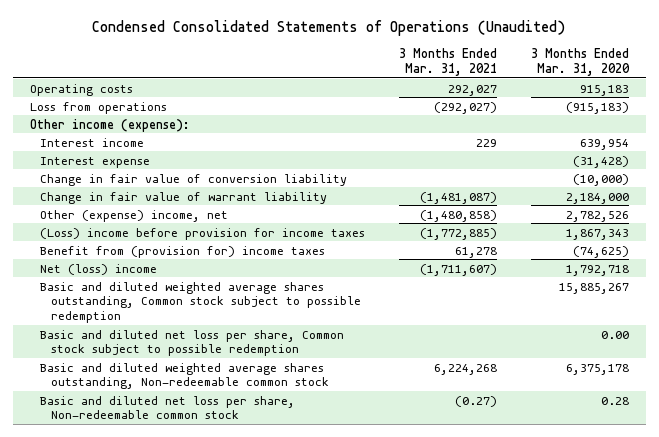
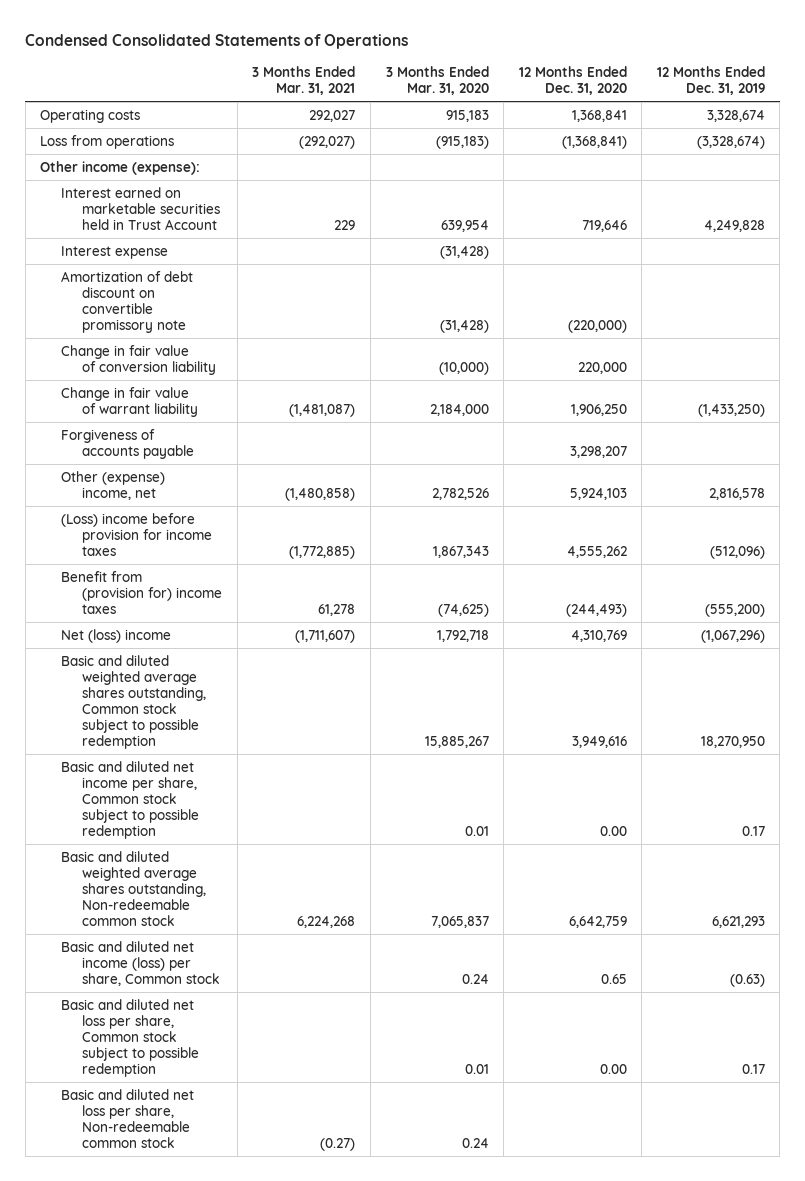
- Condensed Consolidated Statements of Operations (Unaudited)
+ Condensed Consolidated Statements of Operations
- | 3 Months Ended Mar. 31, 2021 | 3 Months Ended Mar. 31, 2020
+ | 3 Months Ended Mar. 31, 2021 | 3 Months Ended Mar. 31, 2020 | 12 Months Ended Dec. 31, 2020 | 12 Months Ended Dec. 31, 2019
- Interest income | 229 | 639,954
+ Interest earned on marketable securities held in Trust Account | 229 | 639,954 | 719,646 | 4,249,828
+ Amortization of debt discount on convertible promissory note | | (31,428) | (220,000) |
+ Forgiveness of accounts payable | | | 3,298,207 |
- Basic and diluted net loss per share, Common stock subject to possible redemption | | 0.00
- Basic and diluted weighted average shares outstanding, Non-redeemable common stock | 6,224,268 | 6,375,178
- Basic and diluted net loss per share, Non-redeemable common stock | (0.27) | 0.28
+ Basic and diluted net income per share, Common stock subject to possible redemption | | 0.01 | 0.00 | 0.17
+ Basic and diluted weighted average shares outstanding, Non-redeemable common stock | 6,224,268 | 7,065,837 | 6,642,759 | 6,621,293
+ Basic and diluted net income (loss) per share, Common stock | | 0.24 | 0.65 | (0.63)
+ Basic and diluted net loss per share, Common stock subject to possible redemption | | 0.01 | 0.00 | 0.17
+ Basic and diluted net loss per share, Non-redeemable common stock | (0.27) | 0.24 | |

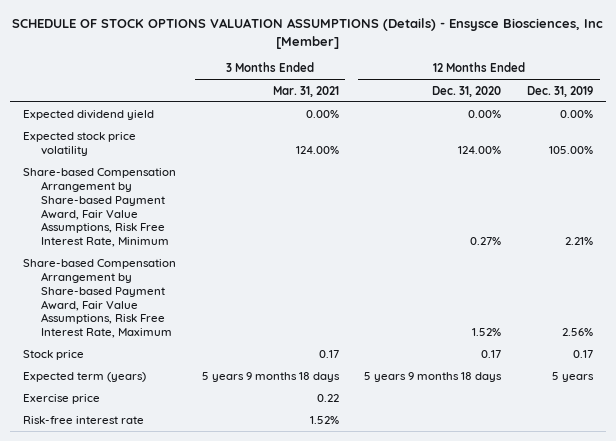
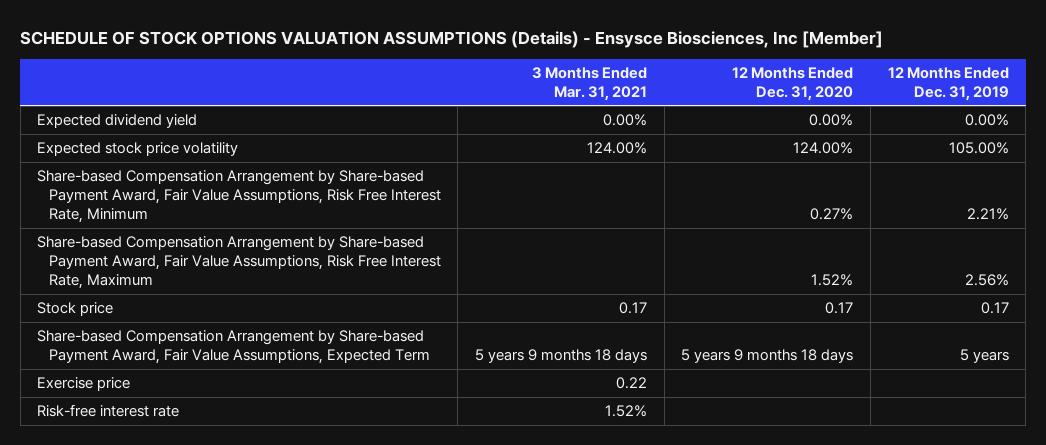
- Expected term (years) | 5 years 9 months 18 days | 5 years 9 months 18 days | 5 years
+ Share-based Compensation Arrangement by Share-based Payment Award, Fair Value Assumptions, Expected Term | 5 years 9 months 18 days | 5 years 9 months 18 days | 5 years

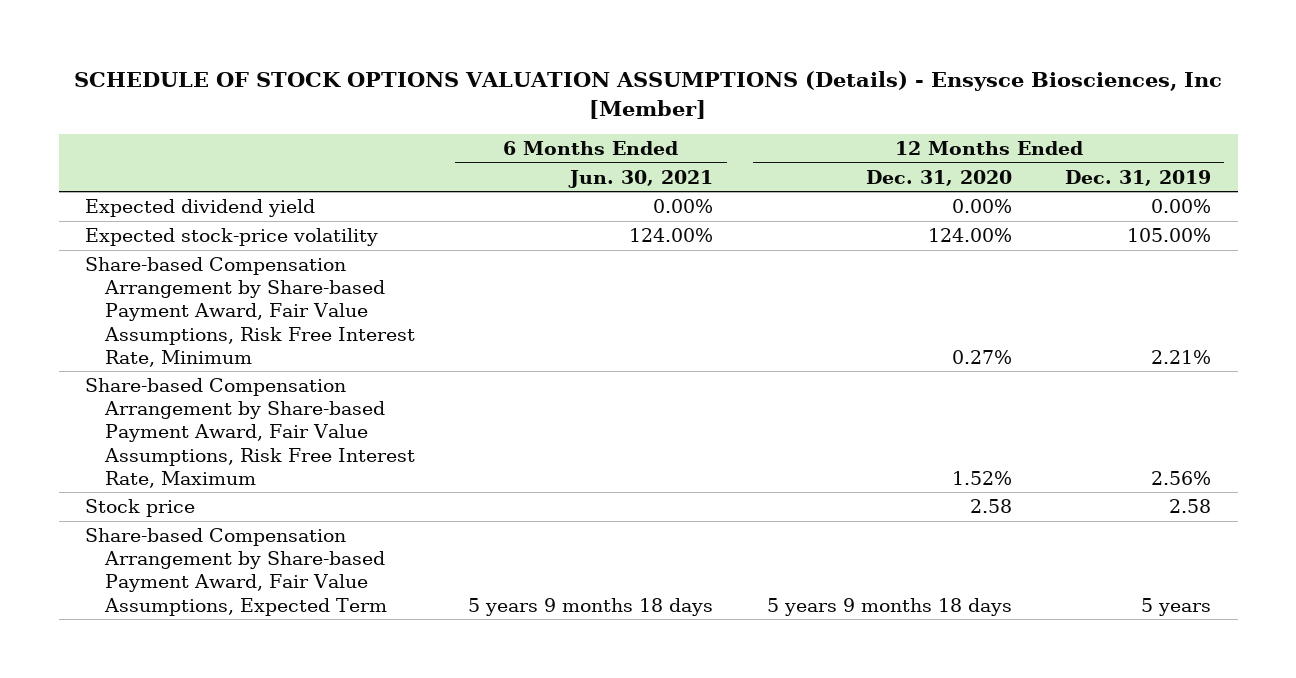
- | 3 Months Ended Mar. 31, 2021 | 12 Months Ended Dec. 31, 2020 | 12 Months Ended Dec. 31, 2019
+ | 6 Months Ended Jun. 30, 2021 | 12 Months Ended Dec. 31, 2020 | 12 Months Ended Dec. 31, 2019
- Expected stock price volatility | 124.00% | 124.00% | 105.00%
+ Expected stock-price volatility | 124.00% | 124.00% | 105.00%
- Stock price | 0.17 | 0.17 | 0.17
+ Stock price | | 2.58 | 2.58
- Exercise price | 0.22 | |
- Risk-free interest rate | 1.52% | |

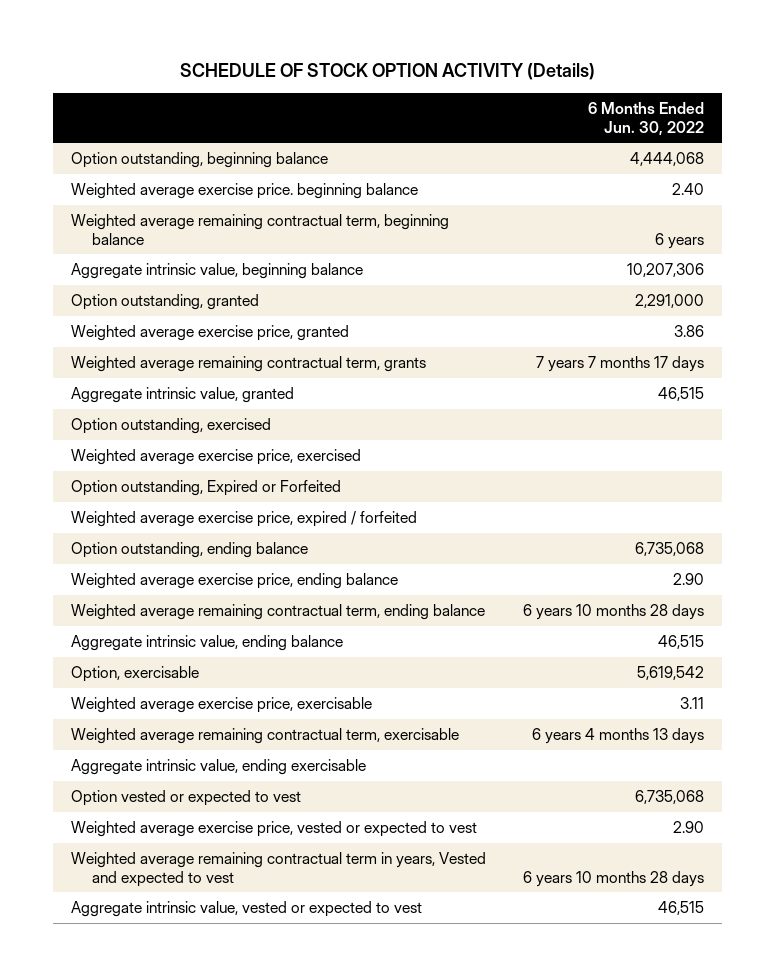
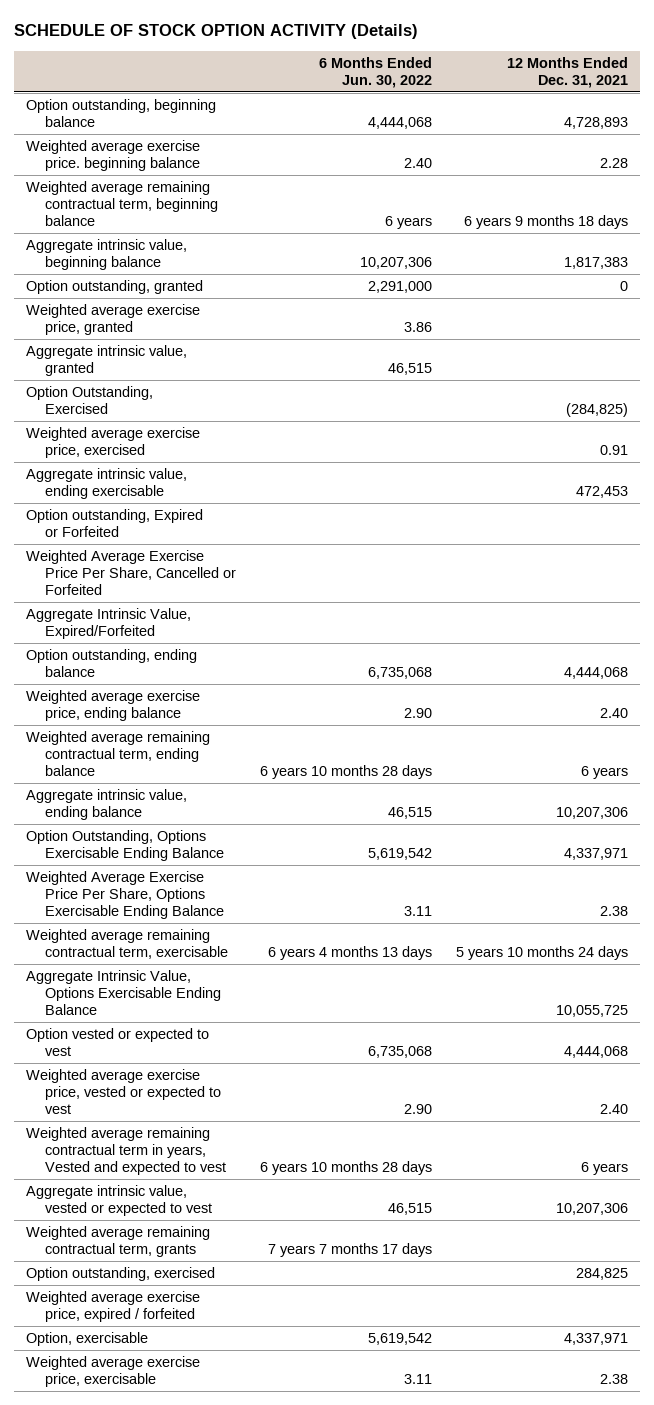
- | 6 Months Ended Jun. 30, 2022
+ | 6 Months Ended Jun. 30, 2022 | 12 Months Ended Dec. 31, 2021
+ Option Outstanding, Exercised | | (284,825)
moved up: Aggregate intrinsic value, ending exercisable | | 472,453
+ Weighted Average Exercise Price Per Share, Cancelled or Forfeited
+ Aggregate Intrinsic Value, Expired/Forfeited
+ Option Outstanding, Options Exercisable Ending Balance | 5,619,542 | 4,337,971
+ Weighted Average Exercise Price Per Share, Options Exercisable Ending Balance | 3.11 | 2.38
+ Aggregate Intrinsic Value, Options Exercisable Ending Balance | | 10,055,725
moved down: Weighted average remaining contractual term, grants | 7 years 7 months 17 days |
moved down: Option outstanding, exercised | | 284,825
moved down: Weighted average exercise price, expired / forfeited
moved down: Option, exercisable | 5,619,542 | 4,337,971
moved down: Weighted average exercise price, exercisable | 3.11 | 2.38

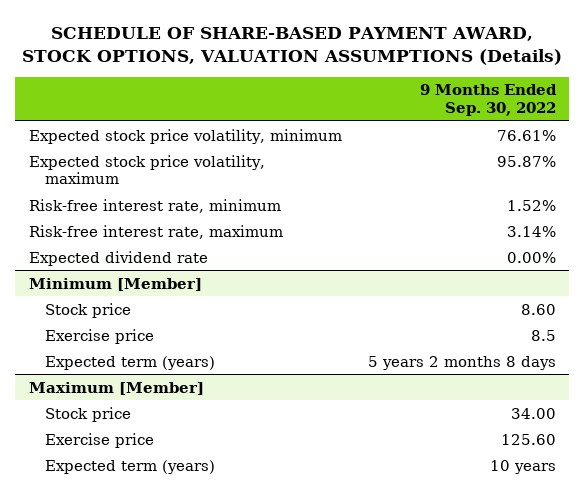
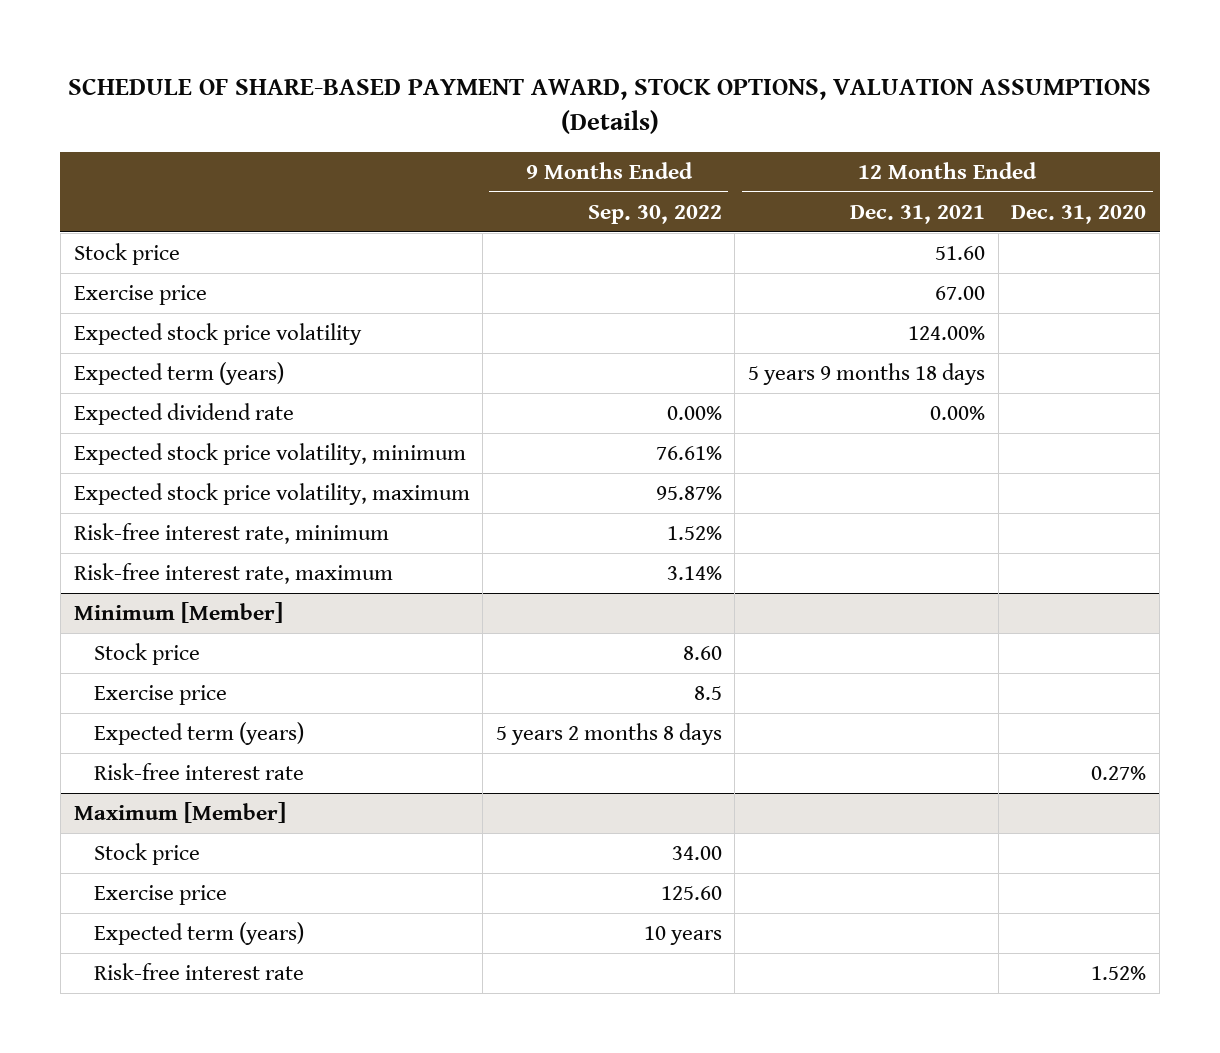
- | 9 Months Ended Sep. 30, 2022
+ | 9 Months Ended Sep. 30, 2022 | 12 Months Ended Dec. 31, 2021 | 12 Months Ended Dec. 31, 2020
+ Stock price | | 51.60 |
+ Exercise price | | 67.00 |
+ Expected stock price volatility | | 124.00% |
+ Expected term (years) | | 5 years 9 months 18 days |
moved up: Expected dividend rate | 0.00% | 0.00% |
@ Minimum [Member]
+ Risk-free interest rate | | | 0.27%
@ Maximum [Member]
+ Risk-free interest rate | | | 1.52%

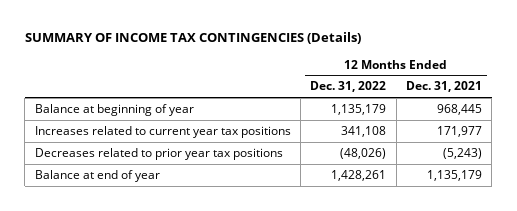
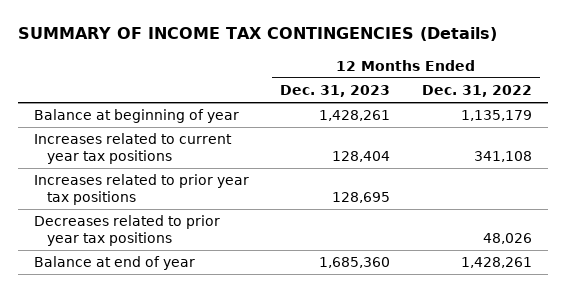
- | 12 Months Ended Dec. 31, 2022 | 12 Months Ended Dec. 31, 2021
+ | 12 Months Ended Dec. 31, 2023 | 12 Months Ended Dec. 31, 2022
- Decreases related to prior year tax positions | (48,026) | (5,243)
+ Increases related to prior year tax positions | 128,695 |
+ Decreases related to prior year tax positions | | 48,026

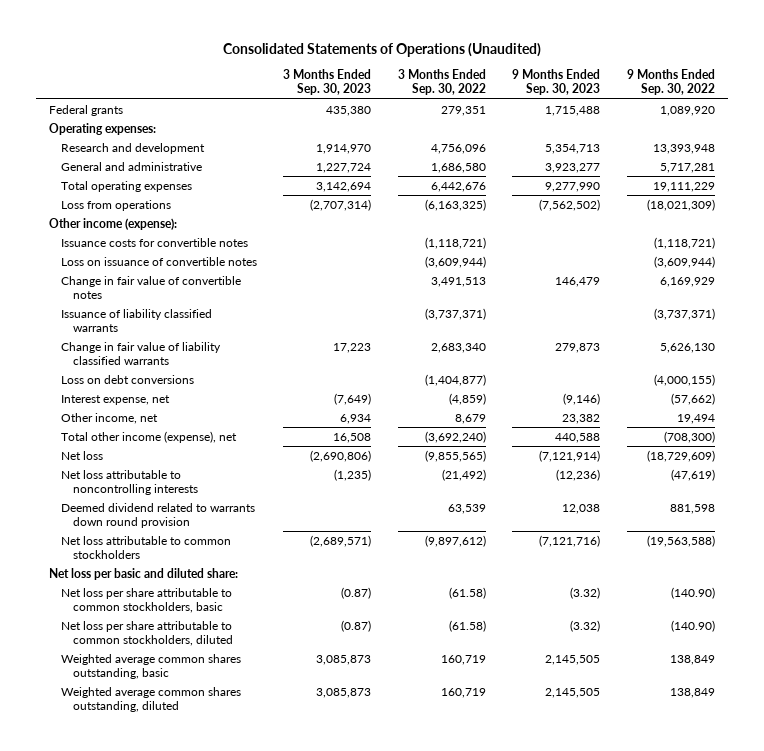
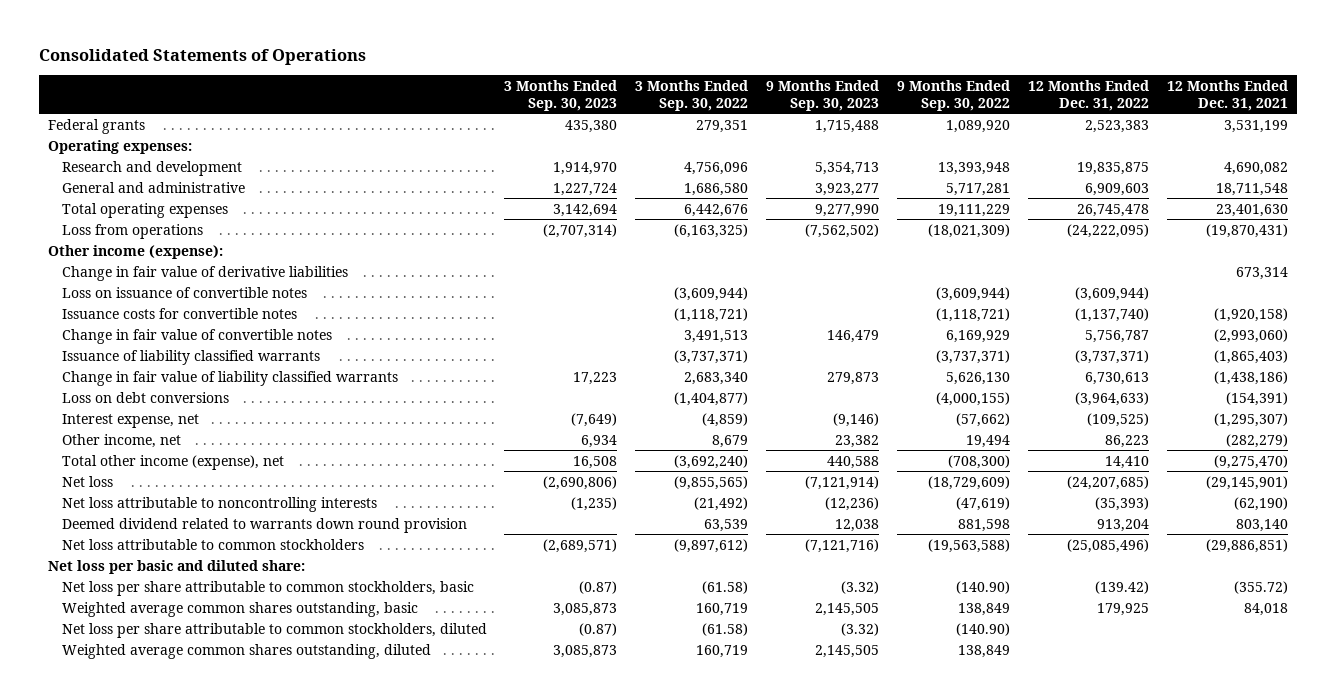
- Consolidated Statements of Operations (Unaudited)
+ Consolidated Statements of Operations
- | 3 Months Ended Sep. 30, 2023 | 3 Months Ended Sep. 30, 2022 | 9 Months Ended Sep. 30, 2023 | 9 Months Ended Sep. 30, 2022
+ | 3 Months Ended Sep. 30, 2023 | 3 Months Ended Sep. 30, 2022 | 9 Months Ended Sep. 30, 2023 | 9 Months Ended Sep. 30, 2022 | 12 Months Ended Dec. 31, 2022 | 12 Months Ended Dec. 31, 2021
+ Change in fair value of derivative liabilities | | | | | | 673,314
moved down: Issuance costs for convertible notes | | (1,118,721) | | (1,118,721) | (1,137,740) | (1,920,158)
moved down: Net loss per share attributable to common stockholders, diluted | (0.87) | (61.58) | (3.32) | (140.90) | |

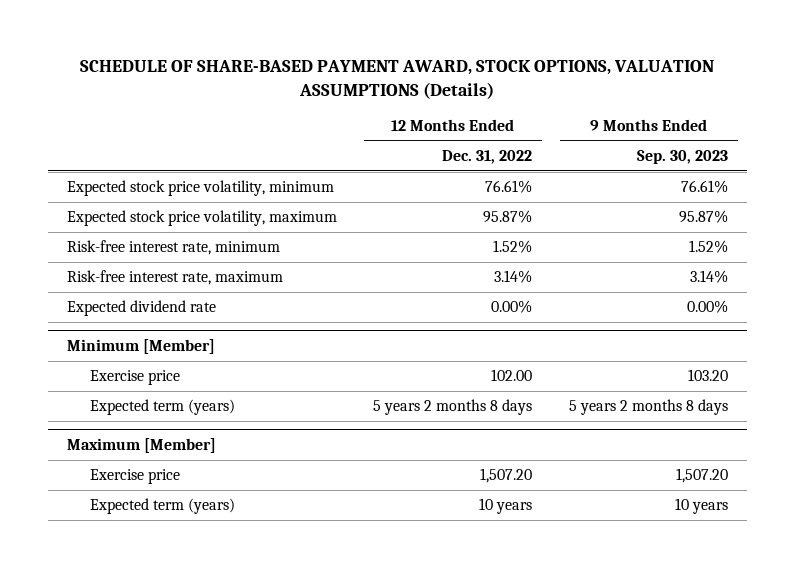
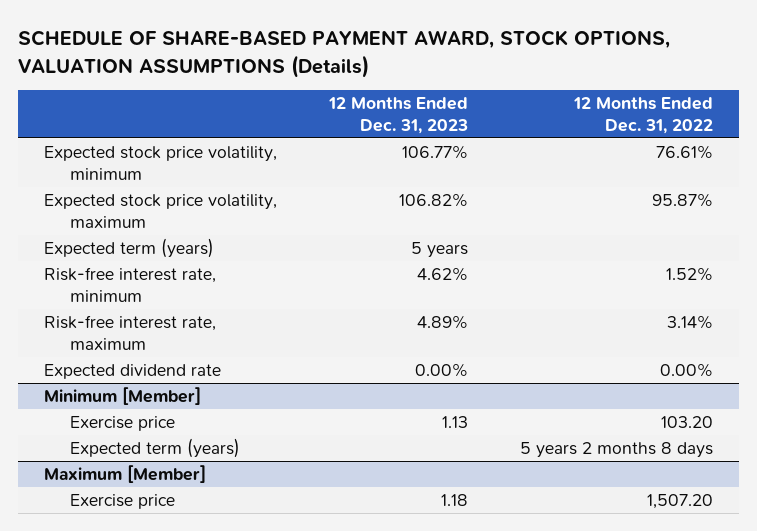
- | 12 Months Ended Dec. 31, 2022 | 9 Months Ended Sep. 30, 2023
+ | 12 Months Ended Dec. 31, 2023 | 12 Months Ended Dec. 31, 2022
+ Expected term (years) | 5 years |
@ Minimum [Member]
- Exercise price | 102.00 | 103.20
+ Exercise price | 1.13 | 103.20
@ Maximum [Member]
- Expected term (years) | 10 years | 10 years

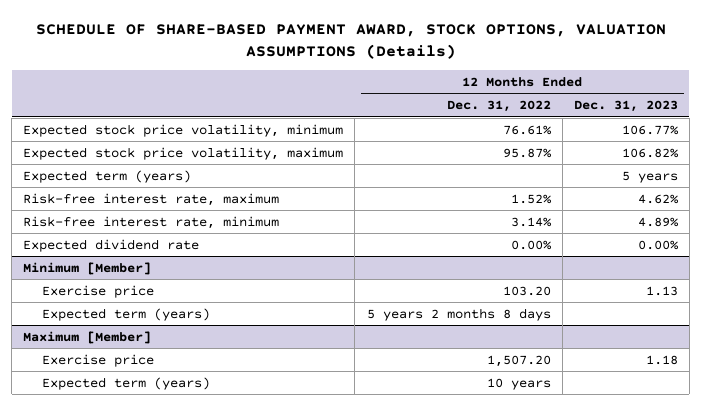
- | 12 Months Ended Dec. 31, 2023 | 12 Months Ended Dec. 31, 2022
+ | 12 Months Ended Dec. 31, 2022 | 12 Months Ended Dec. 31, 2023
- Risk-free interest rate, minimum | 4.62% | 1.52%
- Risk-free interest rate, maximum | 4.89% | 3.14%
+ Risk-free interest rate, maximum | 1.52% | 4.62%
+ Risk-free interest rate, minimum | 3.14% | 4.89%
@ Maximum [Member]
+ Expected term (years) | 10 years |

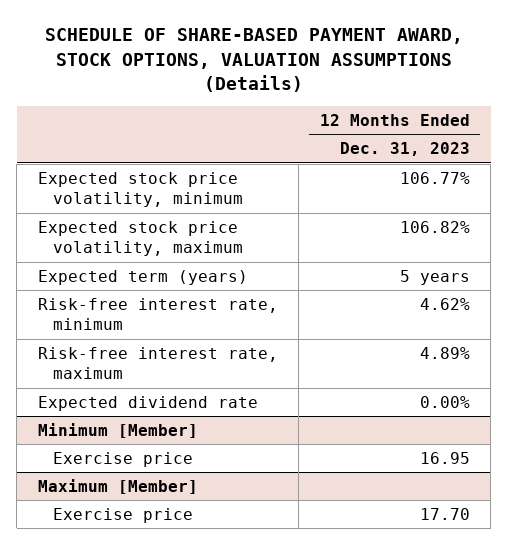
- | 12 Months Ended Dec. 31, 2022 | 12 Months Ended Dec. 31, 2023
+ | 12 Months Ended Dec. 31, 2023
- Risk-free interest rate, maximum | 1.52% | 4.62%
- Risk-free interest rate, minimum | 3.14% | 4.89%
+ Risk-free interest rate, minimum | 4.62%
+ Risk-free interest rate, maximum | 4.89%
@ Minimum [Member]
- Exercise price | 103.20 | 1.13
- Expected term (years) | 5 years 2 months 8 days |
+ Exercise price | 16.95
@ Maximum [Member]
- Exercise price | 1,507.20 | 1.18
- Expected term (years) | 10 years |
+ Exercise price | 17.70

